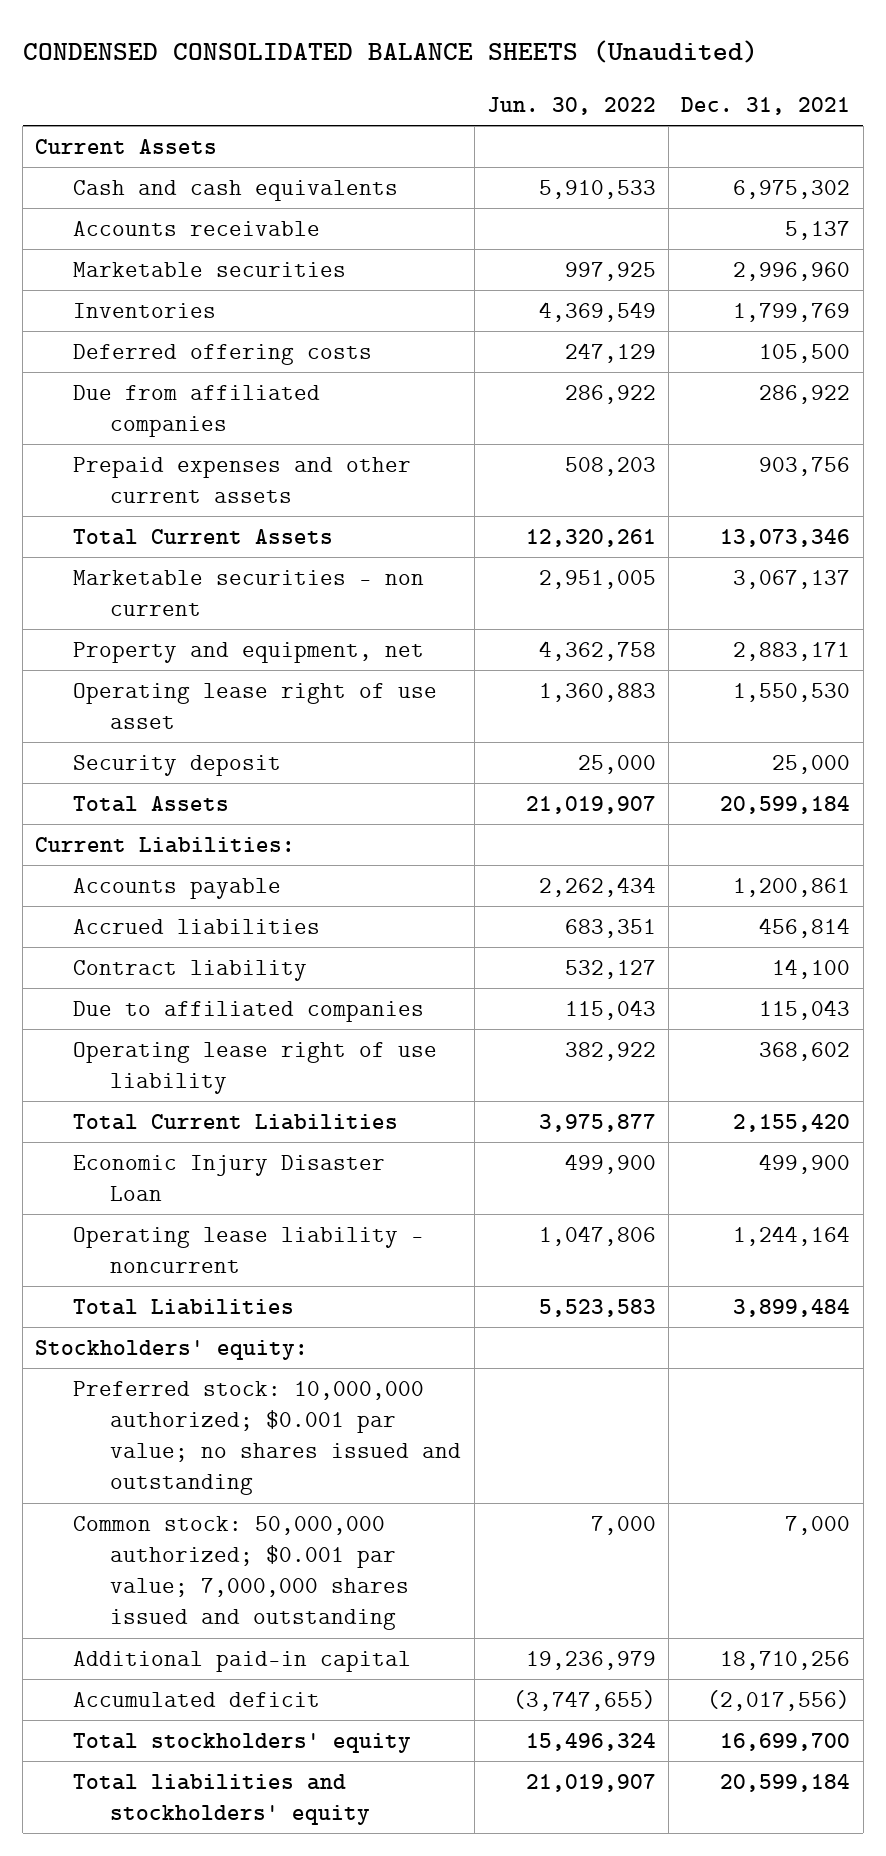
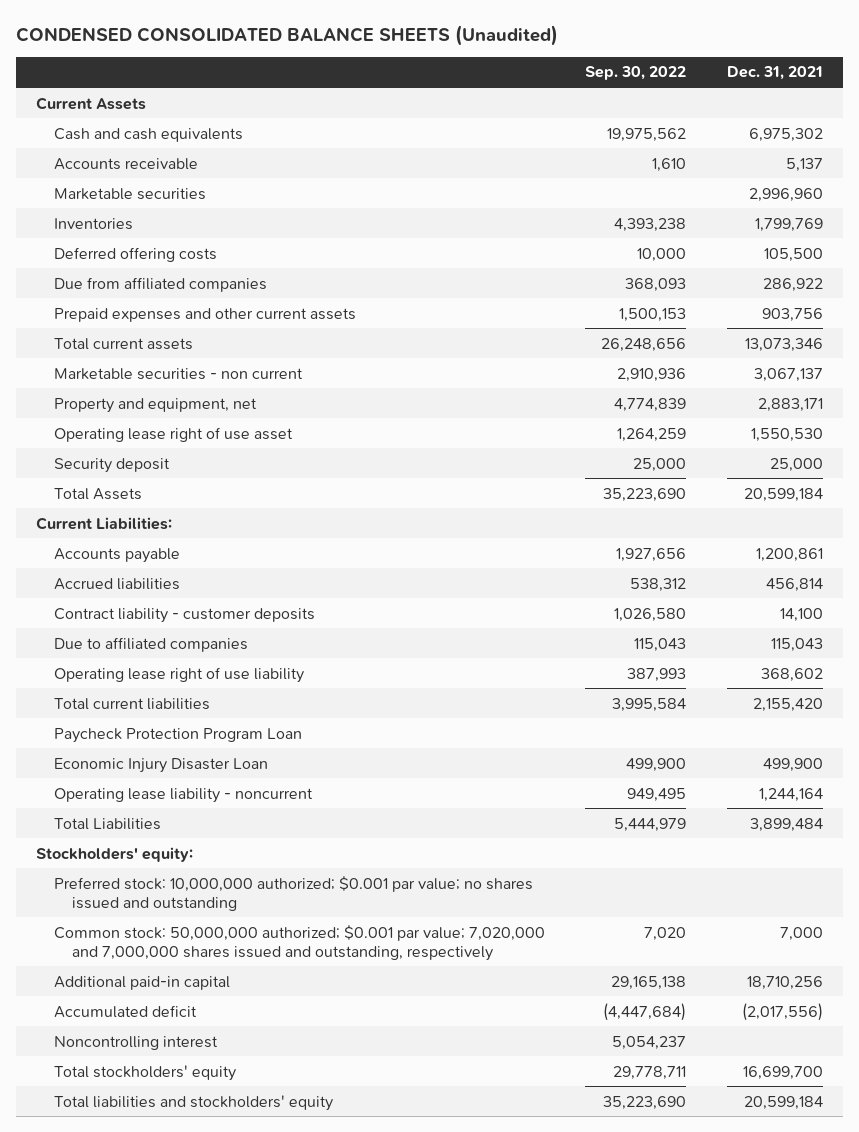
- | Jun. 30, 2022 | Dec. 31, 2021
+ | Sep. 30, 2022 | Dec. 31, 2021
- Total Current Assets | 12,320,261 | 13,073,346
+ Total current assets | 26,248,656 | 13,073,346
- Contract liability | 532,127 | 14,100
+ Contract liability - customer deposits | 1,026,580 | 14,100
- Total Current Liabilities | 3,975,877 | 2,155,420
+ Total current liabilities | 3,995,584 | 2,155,420
+ Paycheck Protection Program Loan
- Common stock: 50,000,000 authorized; $0.001 par value; 7,000,000 shares issued and outstanding | 7,000 | 7,000
+ Common stock: 50,000,000 authorized; $0.001 par value; 7,020,000 and 7,000,000 shares issued and outstanding, respectively | 7,020 | 7,000
+ Noncontrolling interest | 5,054,237 |

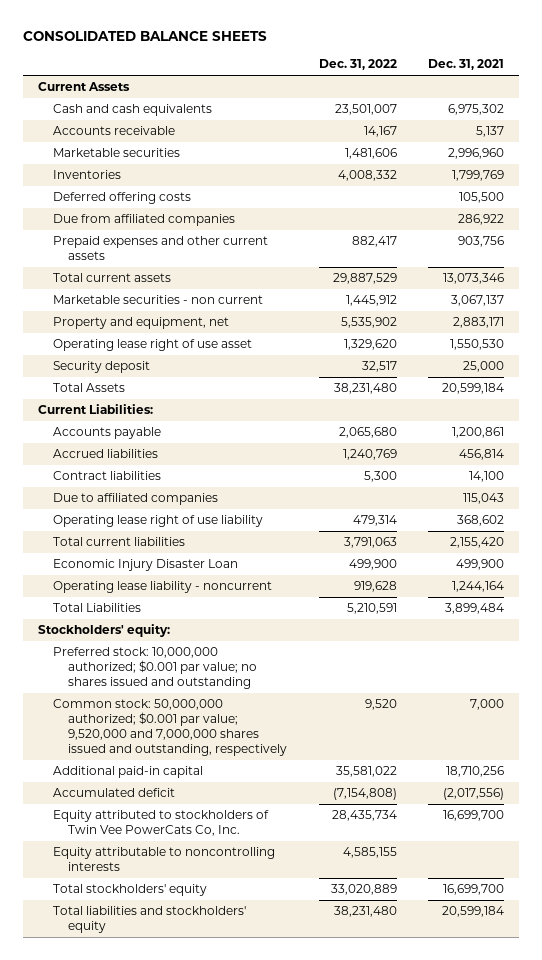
- CONDENSED CONSOLIDATED BALANCE SHEETS (Unaudited)
+ CONSOLIDATED BALANCE SHEETS
- | Sep. 30, 2022 | Dec. 31, 2021
+ | Dec. 31, 2022 | Dec. 31, 2021
- Contract liability - customer deposits | 1,026,580 | 14,100
+ Contract liabilities | 5,300 | 14,100
- Paycheck Protection Program Loan
- Common stock: 50,000,000 authorized; $0.001 par value; 7,020,000 and 7,000,000 shares issued and outstanding, respectively | 7,020 | 7,000
+ Common stock: 50,000,000 authorized; $0.001 par value; 9,520,000 and 7,000,000 shares issued and outstanding, respectively | 9,520 | 7,000
- Noncontrolling interest | 5,054,237 |
+ Equity attributed to stockholders of Twin Vee PowerCats Co, Inc. | 28,435,734 | 16,699,700
+ Equity attributable to noncontrolling interests | 4,585,155 |

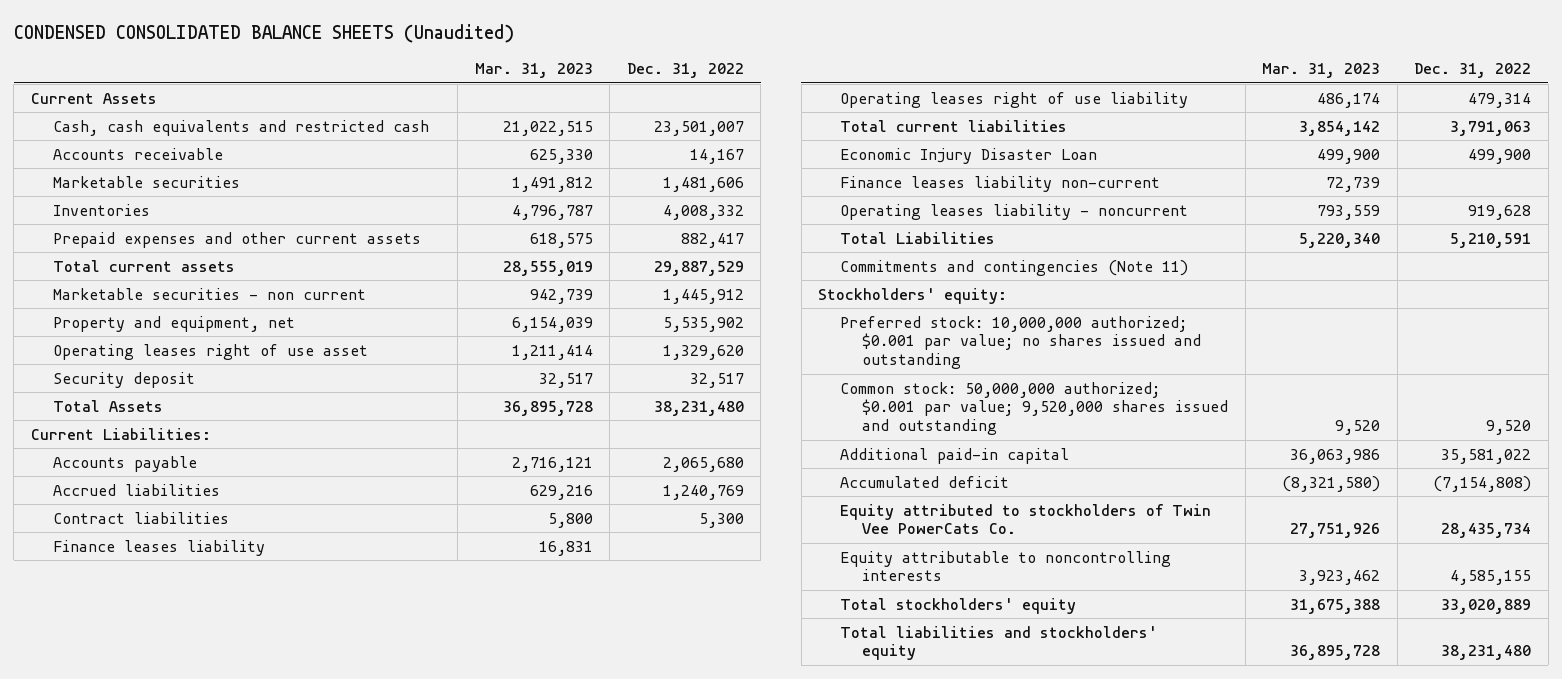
- CONSOLIDATED BALANCE SHEETS
+ CONDENSED CONSOLIDATED BALANCE SHEETS (Unaudited)
- | Dec. 31, 2022 | Dec. 31, 2021
+ | Mar. 31, 2023 | Dec. 31, 2022
- Cash and cash equivalents | 23,501,007 | 6,975,302
+ Cash, cash equivalents and restricted cash | 21,022,515 | 23,501,007
- Deferred offering costs | | 105,500
- Due from affiliated companies | | 286,922
- Operating lease right of use asset | 1,329,620 | 1,550,530
+ Operating leases right of use asset | 1,211,414 | 1,329,620
- Due to affiliated companies | | 115,043
- Operating lease right of use liability | 479,314 | 368,602
+ Finance leases liability | 16,831 |
+ Operating leases right of use liability | 486,174 | 479,314
- Operating lease liability - noncurrent | 919,628 | 1,244,164
+ Finance leases liability non-current | 72,739 |
+ Operating leases liability - noncurrent | 793,559 | 919,628
+ Commitments and contingencies (Note 11)
- Common stock: 50,000,000 authorized; $0.001 par value; 9,520,000 and 7,000,000 shares issued and outstanding, respectively | 9,520 | 7,000
+ Common stock: 50,000,000 authorized; $0.001 par value; 9,520,000 shares issued and outstanding | 9,520 | 9,520
- Equity attributed to stockholders of Twin Vee PowerCats Co, Inc. | 28,435,734 | 16,699,700
+ Equity attributed to stockholders of Twin Vee PowerCats Co. | 27,751,926 | 28,435,734

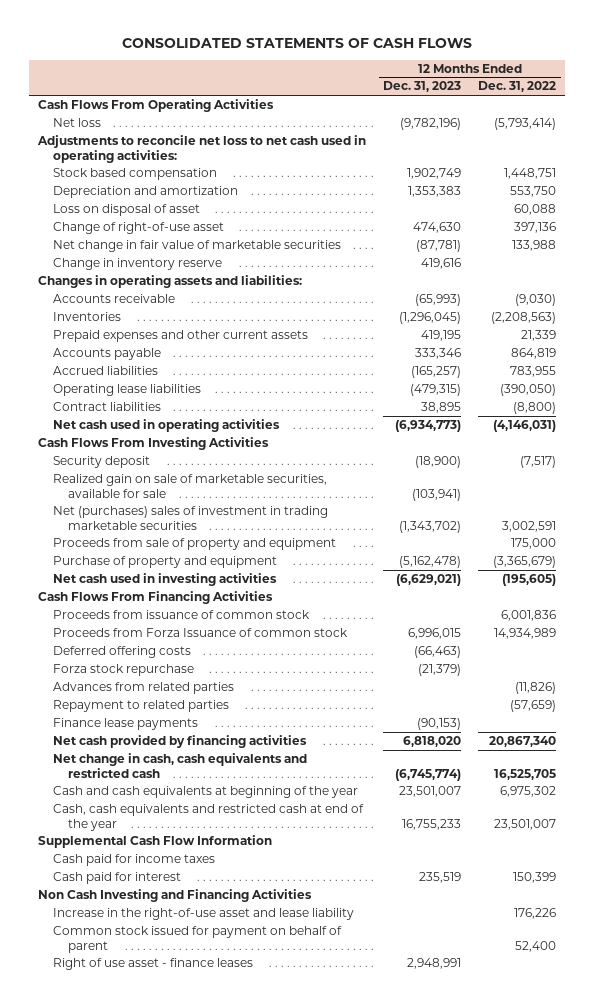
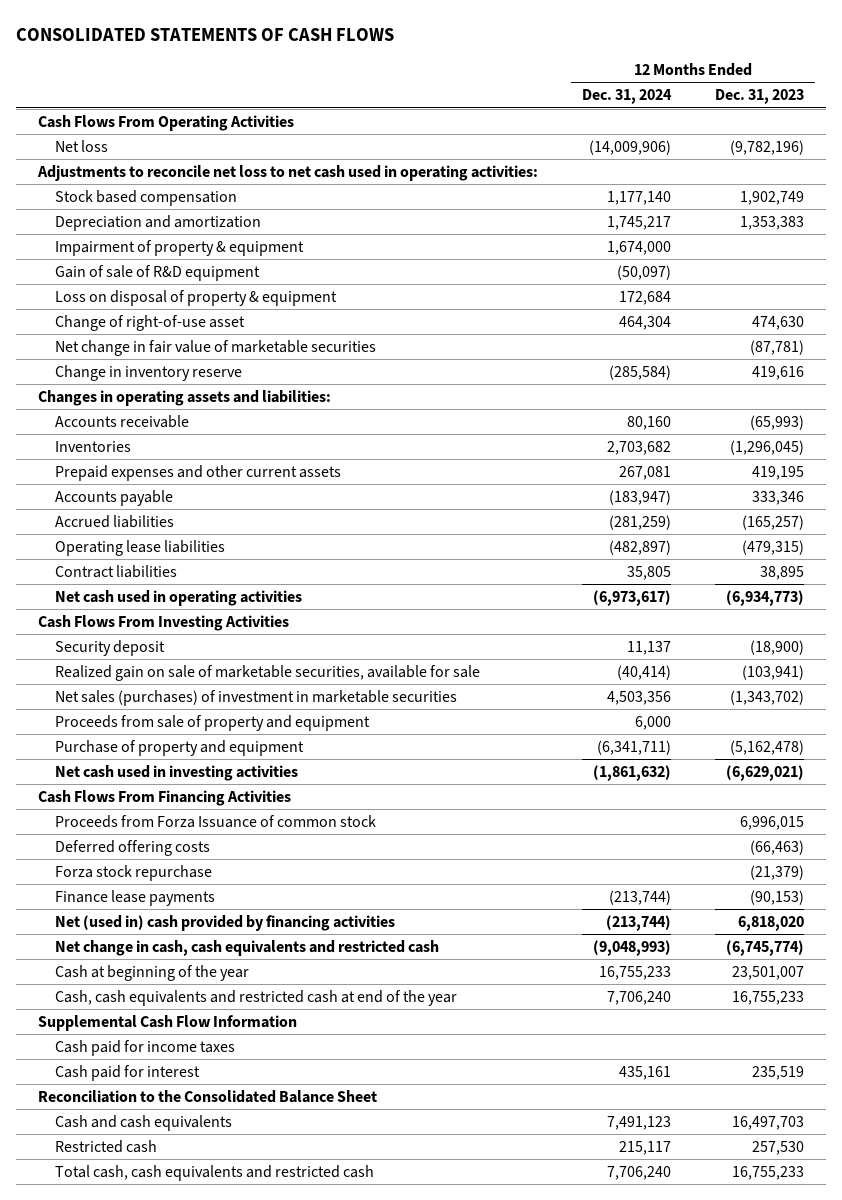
- | 12 Months Ended Dec. 31, 2023 | 12 Months Ended Dec. 31, 2022
+ | 12 Months Ended Dec. 31, 2024 | 12 Months Ended Dec. 31, 2023
- Loss on disposal of asset | | 60,088
+ Impairment of property & equipment | 1,674,000 |
+ Gain of sale of R&D equipment | (50,097) |
+ Loss on disposal of property & equipment | 172,684 |
- Net (purchases) sales of investment in trading marketable securities | (1,343,702) | 3,002,591
+ Net sales (purchases) of investment in marketable securities | 4,503,356 | (1,343,702)
- Proceeds from issuance of common stock | | 6,001,836
- Advances from related parties | | (11,826)
- Repayment to related parties | | (57,659)
- Net cash provided by financing activities | 6,818,020 | 20,867,340
+ Net (used in) cash provided by financing activities | (213,744) | 6,818,020
- Cash and cash equivalents at beginning of the year | 23,501,007 | 6,975,302
+ Cash at beginning of the year | 16,755,233 | 23,501,007
- Non Cash Investing and Financing Activities
- Increase in the right-of-use asset and lease liability | | 176,226
- Common stock issued for payment on behalf of parent | | 52,400
- Right of use asset - finance leases | 2,948,991 |
+ Reconciliation to the Consolidated Balance Sheet
+ Cash and cash equivalents | 7,491,123 | 16,497,703
+ Restricted cash | 215,117 | 257,530
+ Total cash, cash equivalents and restricted cash | 7,706,240 | 16,755,233

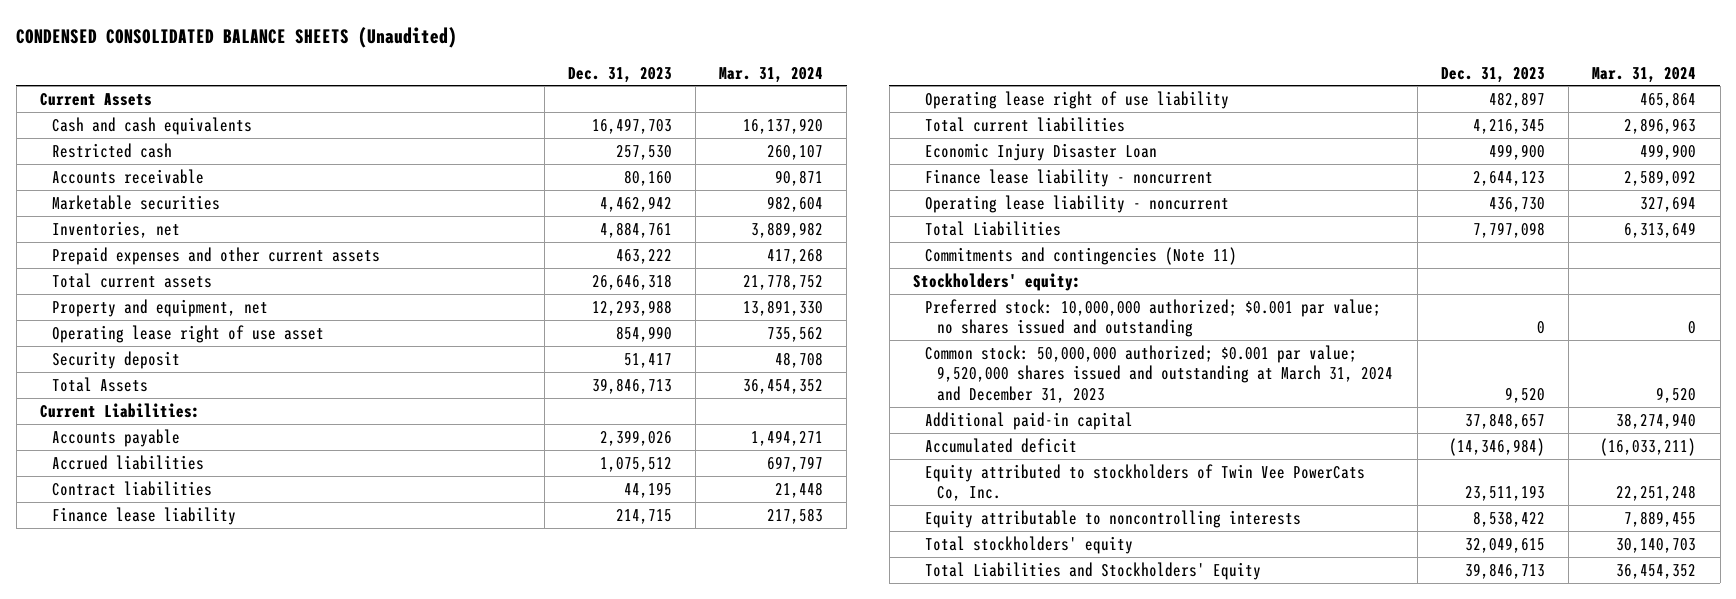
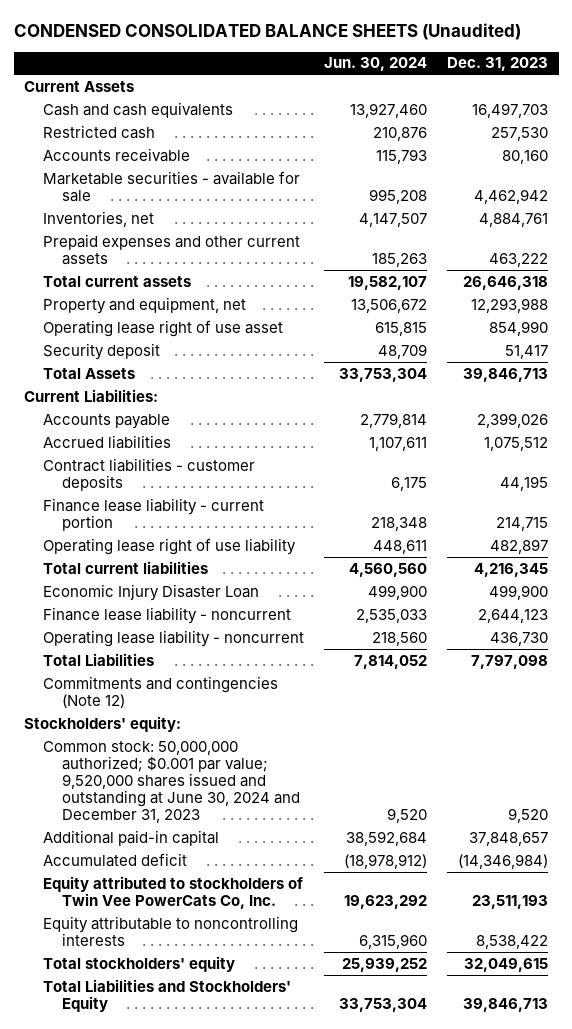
- | Dec. 31, 2023 | Mar. 31, 2024
+ | Jun. 30, 2024 | Dec. 31, 2023
- Marketable securities | 4,462,942 | 982,604
+ Marketable securities - available for sale | 995,208 | 4,462,942
- Contract liabilities | 44,195 | 21,448
- Finance lease liability | 214,715 | 217,583
+ Contract liabilities - customer deposits | 6,175 | 44,195
+ Finance lease liability - current portion | 218,348 | 214,715
- Commitments and contingencies (Note 11)
+ Commitments and contingencies (Note 12)
- Preferred stock: 10,000,000 authorized; $0.001 par value; no shares issued and outstanding | 0 | 0
- Common stock: 50,000,000 authorized; $0.001 par value; 9,520,000 shares issued and outstanding at March 31, 2024 and December 31, 2023 | 9,520 | 9,520
+ Common stock: 50,000,000 authorized; $0.001 par value; 9,520,000 shares issued and outstanding at June 30, 2024 and December 31, 2023 | 9,520 | 9,520

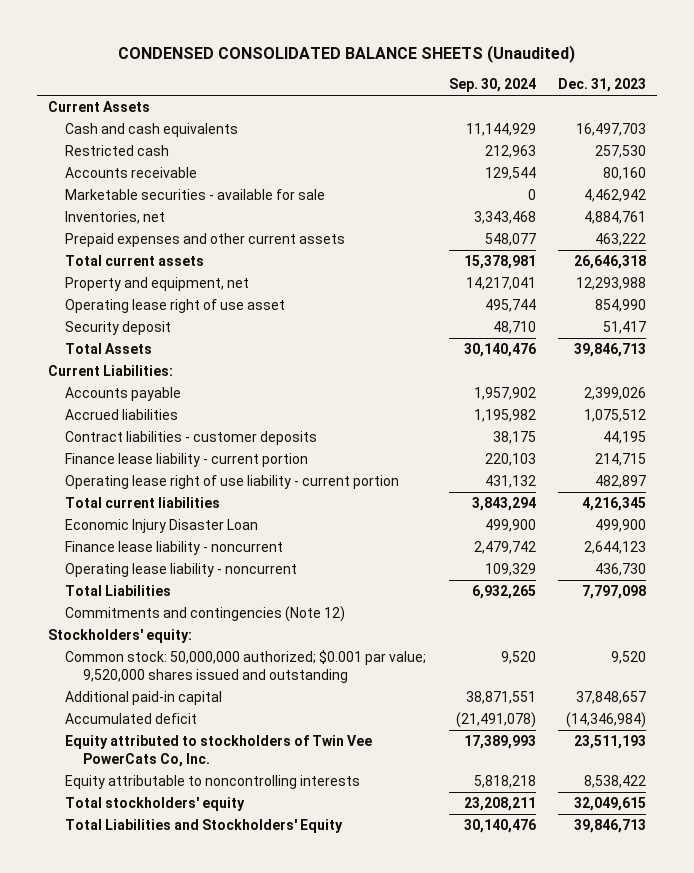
- | Jun. 30, 2024 | Dec. 31, 2023
+ | Sep. 30, 2024 | Dec. 31, 2023
- Operating lease right of use liability | 448,611 | 482,897
+ Operating lease right of use liability - current portion | 431,132 | 482,897
- Common stock: 50,000,000 authorized; $0.001 par value; 9,520,000 shares issued and outstanding at June 30, 2024 and December 31, 2023 | 9,520 | 9,520
+ Common stock: 50,000,000 authorized; $0.001 par value; 9,520,000 shares issued and outstanding | 9,520 | 9,520

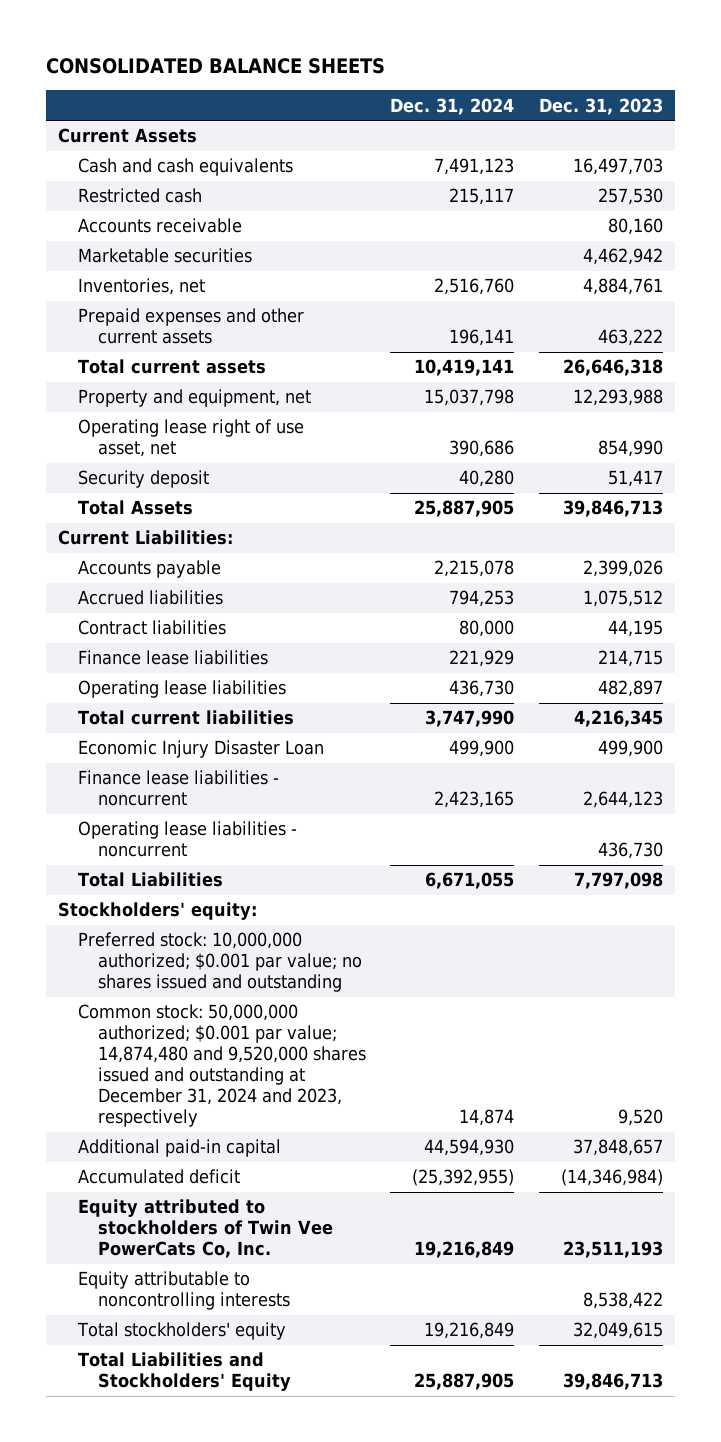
- CONDENSED CONSOLIDATED BALANCE SHEETS (Unaudited)
+ CONSOLIDATED BALANCE SHEETS
- | Sep. 30, 2024 | Dec. 31, 2023
+ | Dec. 31, 2024 | Dec. 31, 2023
- Marketable securities - available for sale | 0 | 4,462,942
+ Marketable securities | | 4,462,942
- Operating lease right of use asset | 495,744 | 854,990
+ Operating lease right of use asset, net | 390,686 | 854,990
- Contract liabilities - customer deposits | 38,175 | 44,195
- Finance lease liability - current portion | 220,103 | 214,715
- Operating lease right of use liability - current portion | 431,132 | 482,897
+ Contract liabilities | 80,000 | 44,195
+ Finance lease liabilities | 221,929 | 214,715
+ Operating lease liabilities | 436,730 | 482,897
- Finance lease liability - noncurrent | 2,479,742 | 2,644,123
- Operating lease liability - noncurrent | 109,329 | 436,730
+ Finance lease liabilities - noncurrent | 2,423,165 | 2,644,123
+ Operating lease liabilities - noncurrent | | 436,730
- Commitments and contingencies (Note 12)
- Common stock: 50,000,000 authorized; $0.001 par value; 9,520,000 shares issued and outstanding | 9,520 | 9,520
+ Preferred stock: 10,000,000 authorized; $0.001 par value; no shares issued and outstanding
+ Common stock: 50,000,000 authorized; $0.001 par value; 14,874,480 and 9,520,000 shares issued and outstanding at December 31, 2024 and 2023, respectively | 14,874 | 9,520

